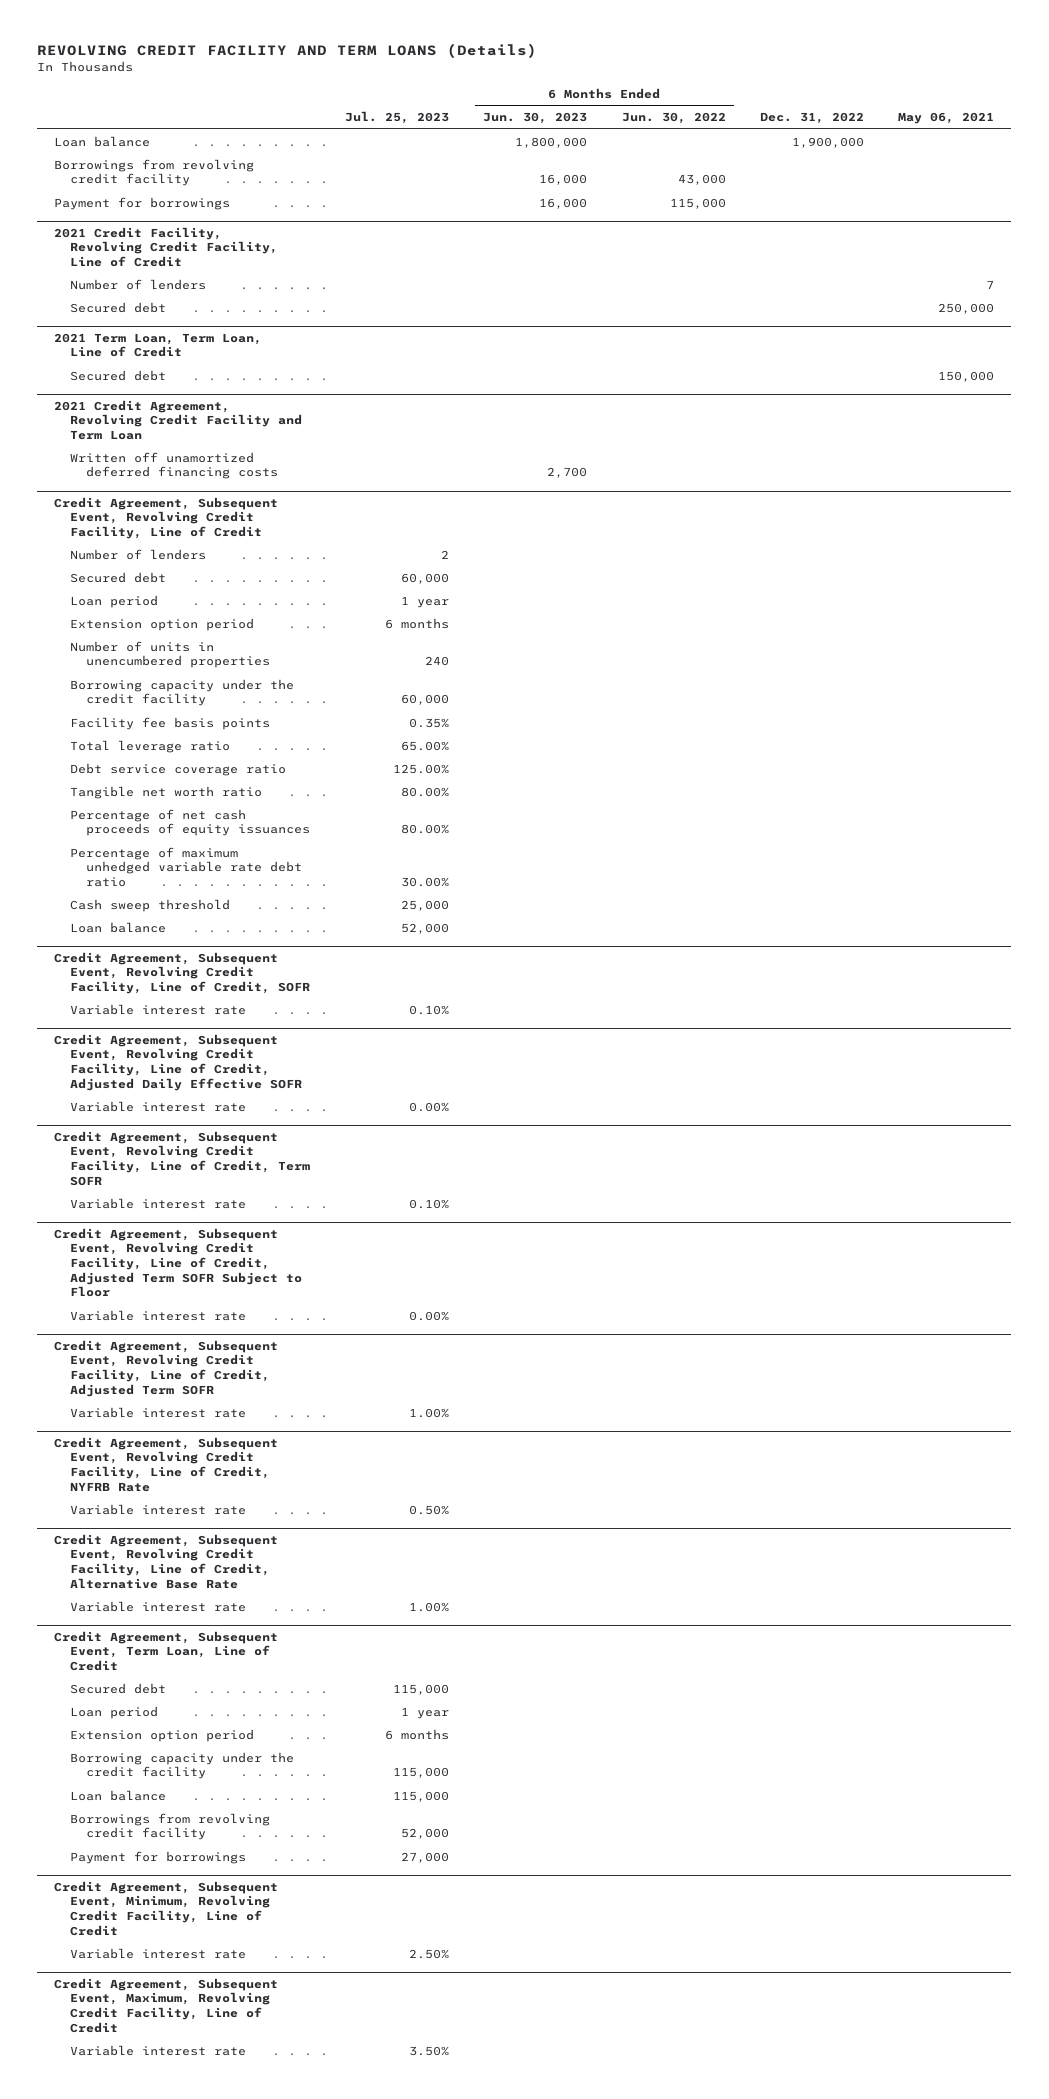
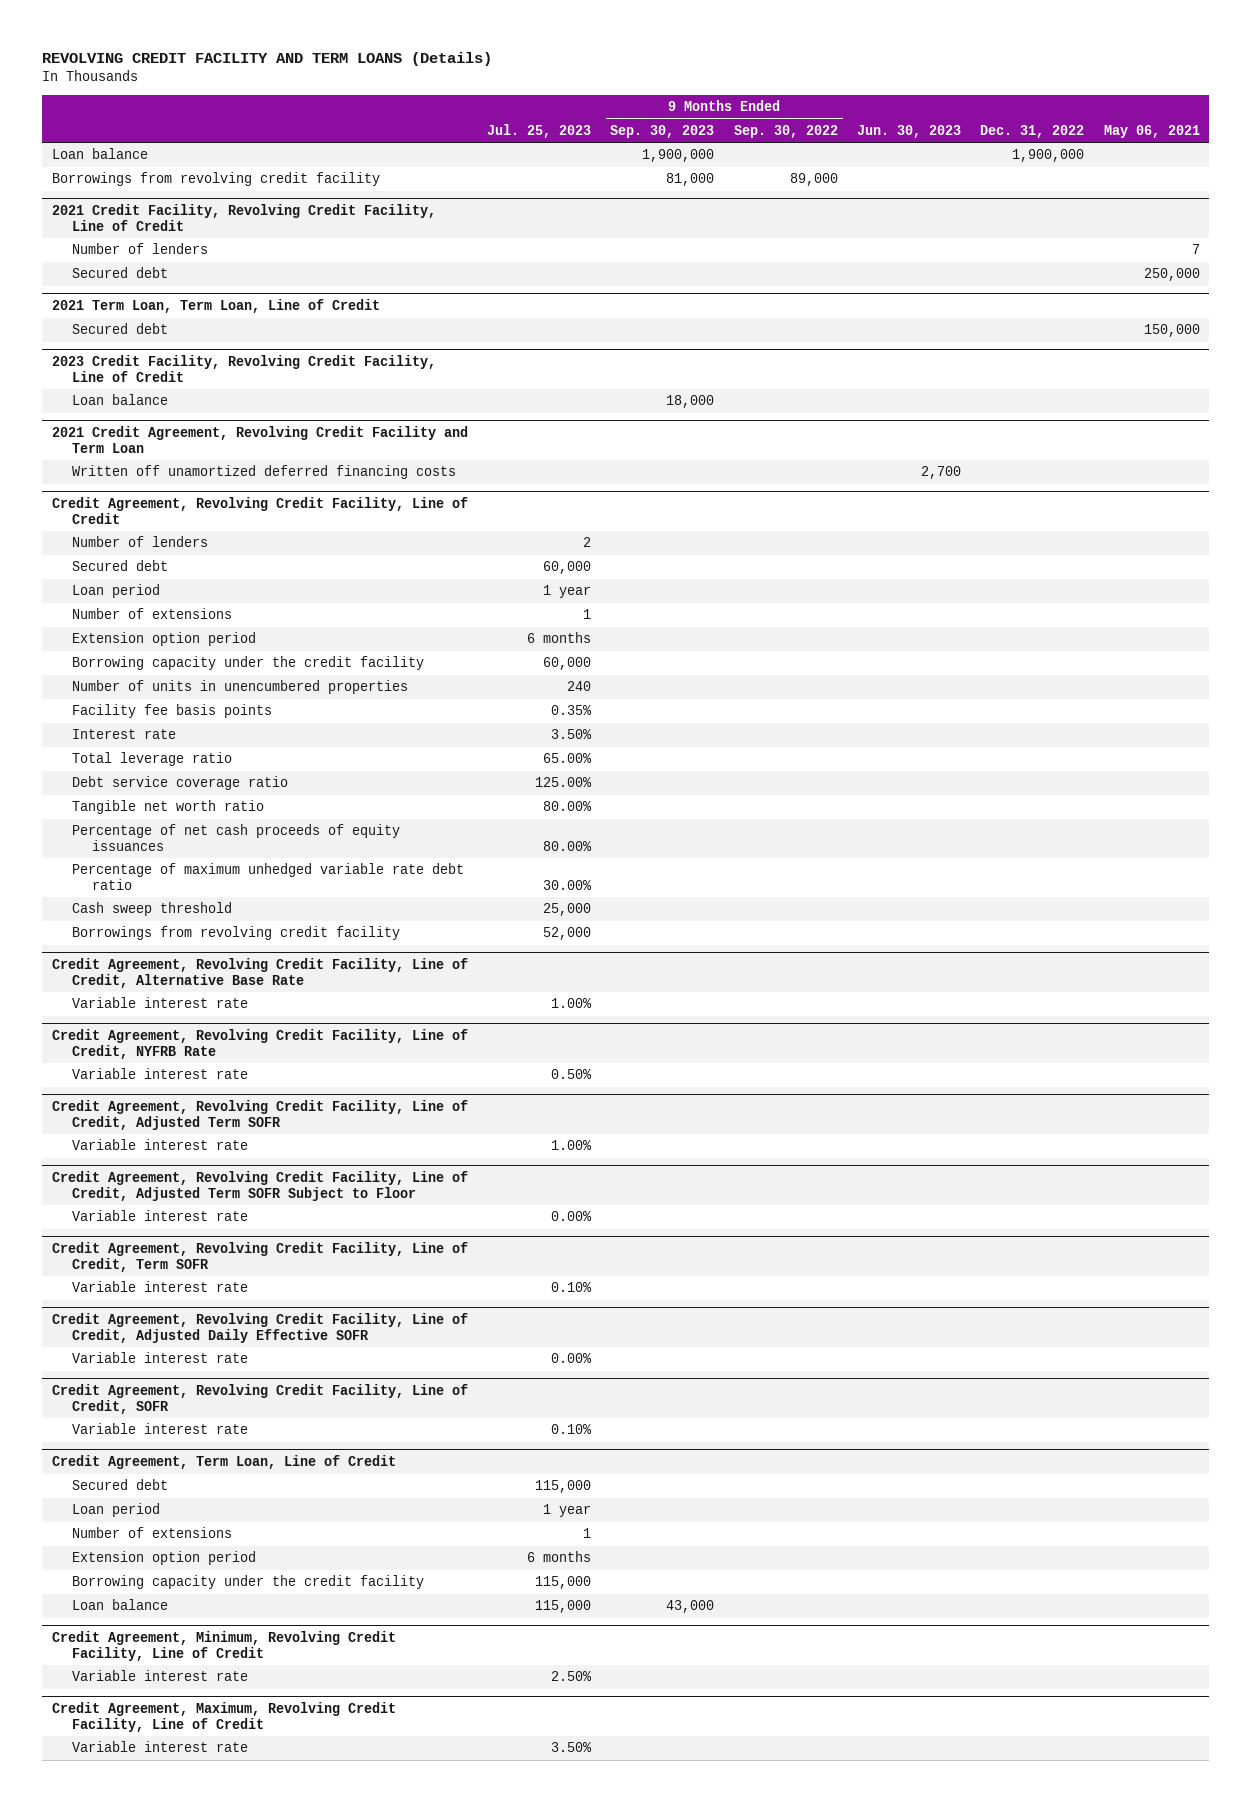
- | Jul. 25, 2023 | 6 Months Ended Jun. 30, 2023 | 6 Months Ended Jun. 30, 2022 | Dec. 31, 2022 | May 06, 2021
+ | Jul. 25, 2023 | 9 Months Ended Sep. 30, 2023 | 9 Months Ended Sep. 30, 2022 | Jun. 30, 2023 | Dec. 31, 2022 | May 06, 2021
- Payment for borrowings | | 16,000 | 115,000 | |
+ 2023 Credit Facility, Revolving Credit Facility, Line of Credit
+ Loan balance | | 18,000 | | | |
- Credit Agreement, Subsequent Event, Revolving Credit Facility, Line of Credit
+ Credit Agreement, Revolving Credit Facility, Line of Credit
+ Number of extensions | 1 | | | | |
- Number of units in unencumbered properties | 240 | | | |
+ Number of units in unencumbered properties | 240 | | | | |
+ Interest rate | 3.50% | | | | |
- Loan balance | 52,000 | | | |
- Credit Agreement, Subsequent Event, Revolving Credit Facility, Line of Credit, SOFR
- Variable interest rate | 0.10% | | | |
- Credit Agreement, Subsequent Event, Revolving Credit Facility, Line of Credit, Adjusted Daily Effective SOFR
- Variable interest rate | 0.00% | | | |
- Credit Agreement, Subsequent Event, Revolving Credit Facility, Line of Credit, Term SOFR
- Variable interest rate | 0.10% | | | |
- Credit Agreement, Subsequent Event, Revolving Credit Facility, Line of Credit, Adjusted Term SOFR Subject to Floor
- Variable interest rate | 0.00% | | | |
- Credit Agreement, Subsequent Event, Revolving Credit Facility, Line of Credit, Adjusted Term SOFR
+ Borrowings from revolving credit facility | 52,000 | | | | |
+ Credit Agreement, Revolving Credit Facility, Line of Credit, Alternative Base Rate
- Credit Agreement, Subsequent Event, Revolving Credit Facility, Line of Credit, NYFRB Rate
+ Credit Agreement, Revolving Credit Facility, Line of Credit, NYFRB Rate
- Credit Agreement, Subsequent Event, Revolving Credit Facility, Line of Credit, Alternative Base Rate
+ Credit Agreement, Revolving Credit Facility, Line of Credit, Adjusted Term SOFR
- Credit Agreement, Subsequent Event, Term Loan, Line of Credit
+ Credit Agreement, Revolving Credit Facility, Line of Credit, Adjusted Term SOFR Subject to Floor
+ Variable interest rate | 0.00% | | | | |
+ Credit Agreement, Revolving Credit Facility, Line of Credit, Term SOFR
+ Variable interest rate | 0.10% | | | | |
+ Credit Agreement, Revolving Credit Facility, Line of Credit, Adjusted Daily Effective SOFR
+ Variable interest rate | 0.00% | | | | |
+ Credit Agreement, Revolving Credit Facility, Line of Credit, SOFR
+ Variable interest rate | 0.10% | | | | |
+ Credit Agreement, Term Loan, Line of Credit
+ Number of extensions | 1 | | | | |
- Borrowings from revolving credit facility | 52,000 | | | |
- Payment for borrowings | 27,000 | | | |
- Credit Agreement, Subsequent Event, Minimum, Revolving Credit Facility, Line of Credit
+ Credit Agreement, Minimum, Revolving Credit Facility, Line of Credit
- Credit Agreement, Subsequent Event, Maximum, Revolving Credit Facility, Line of Credit
+ Credit Agreement, Maximum, Revolving Credit Facility, Line of Credit

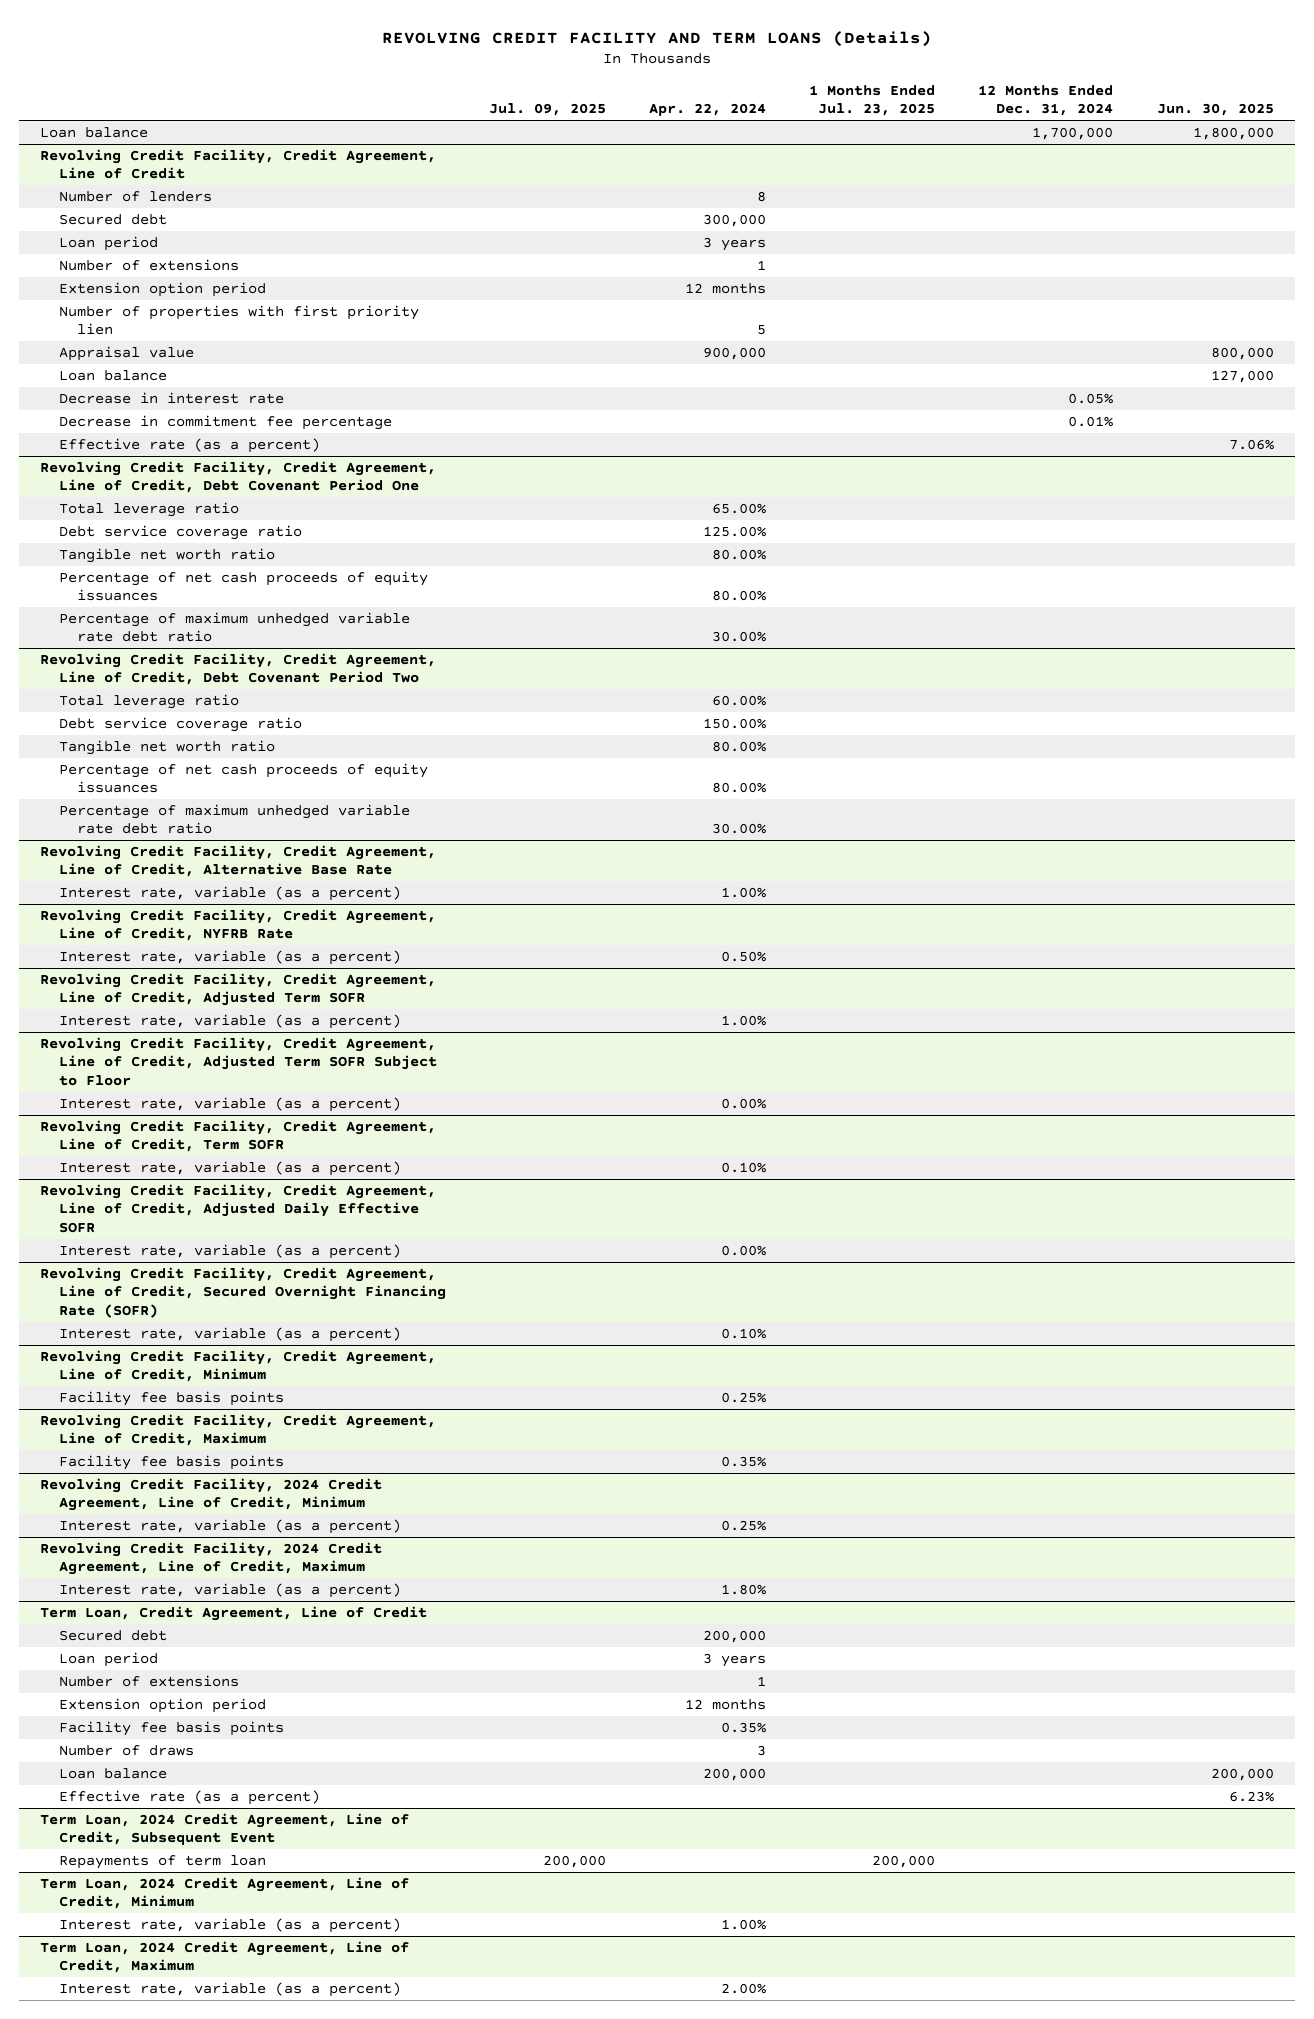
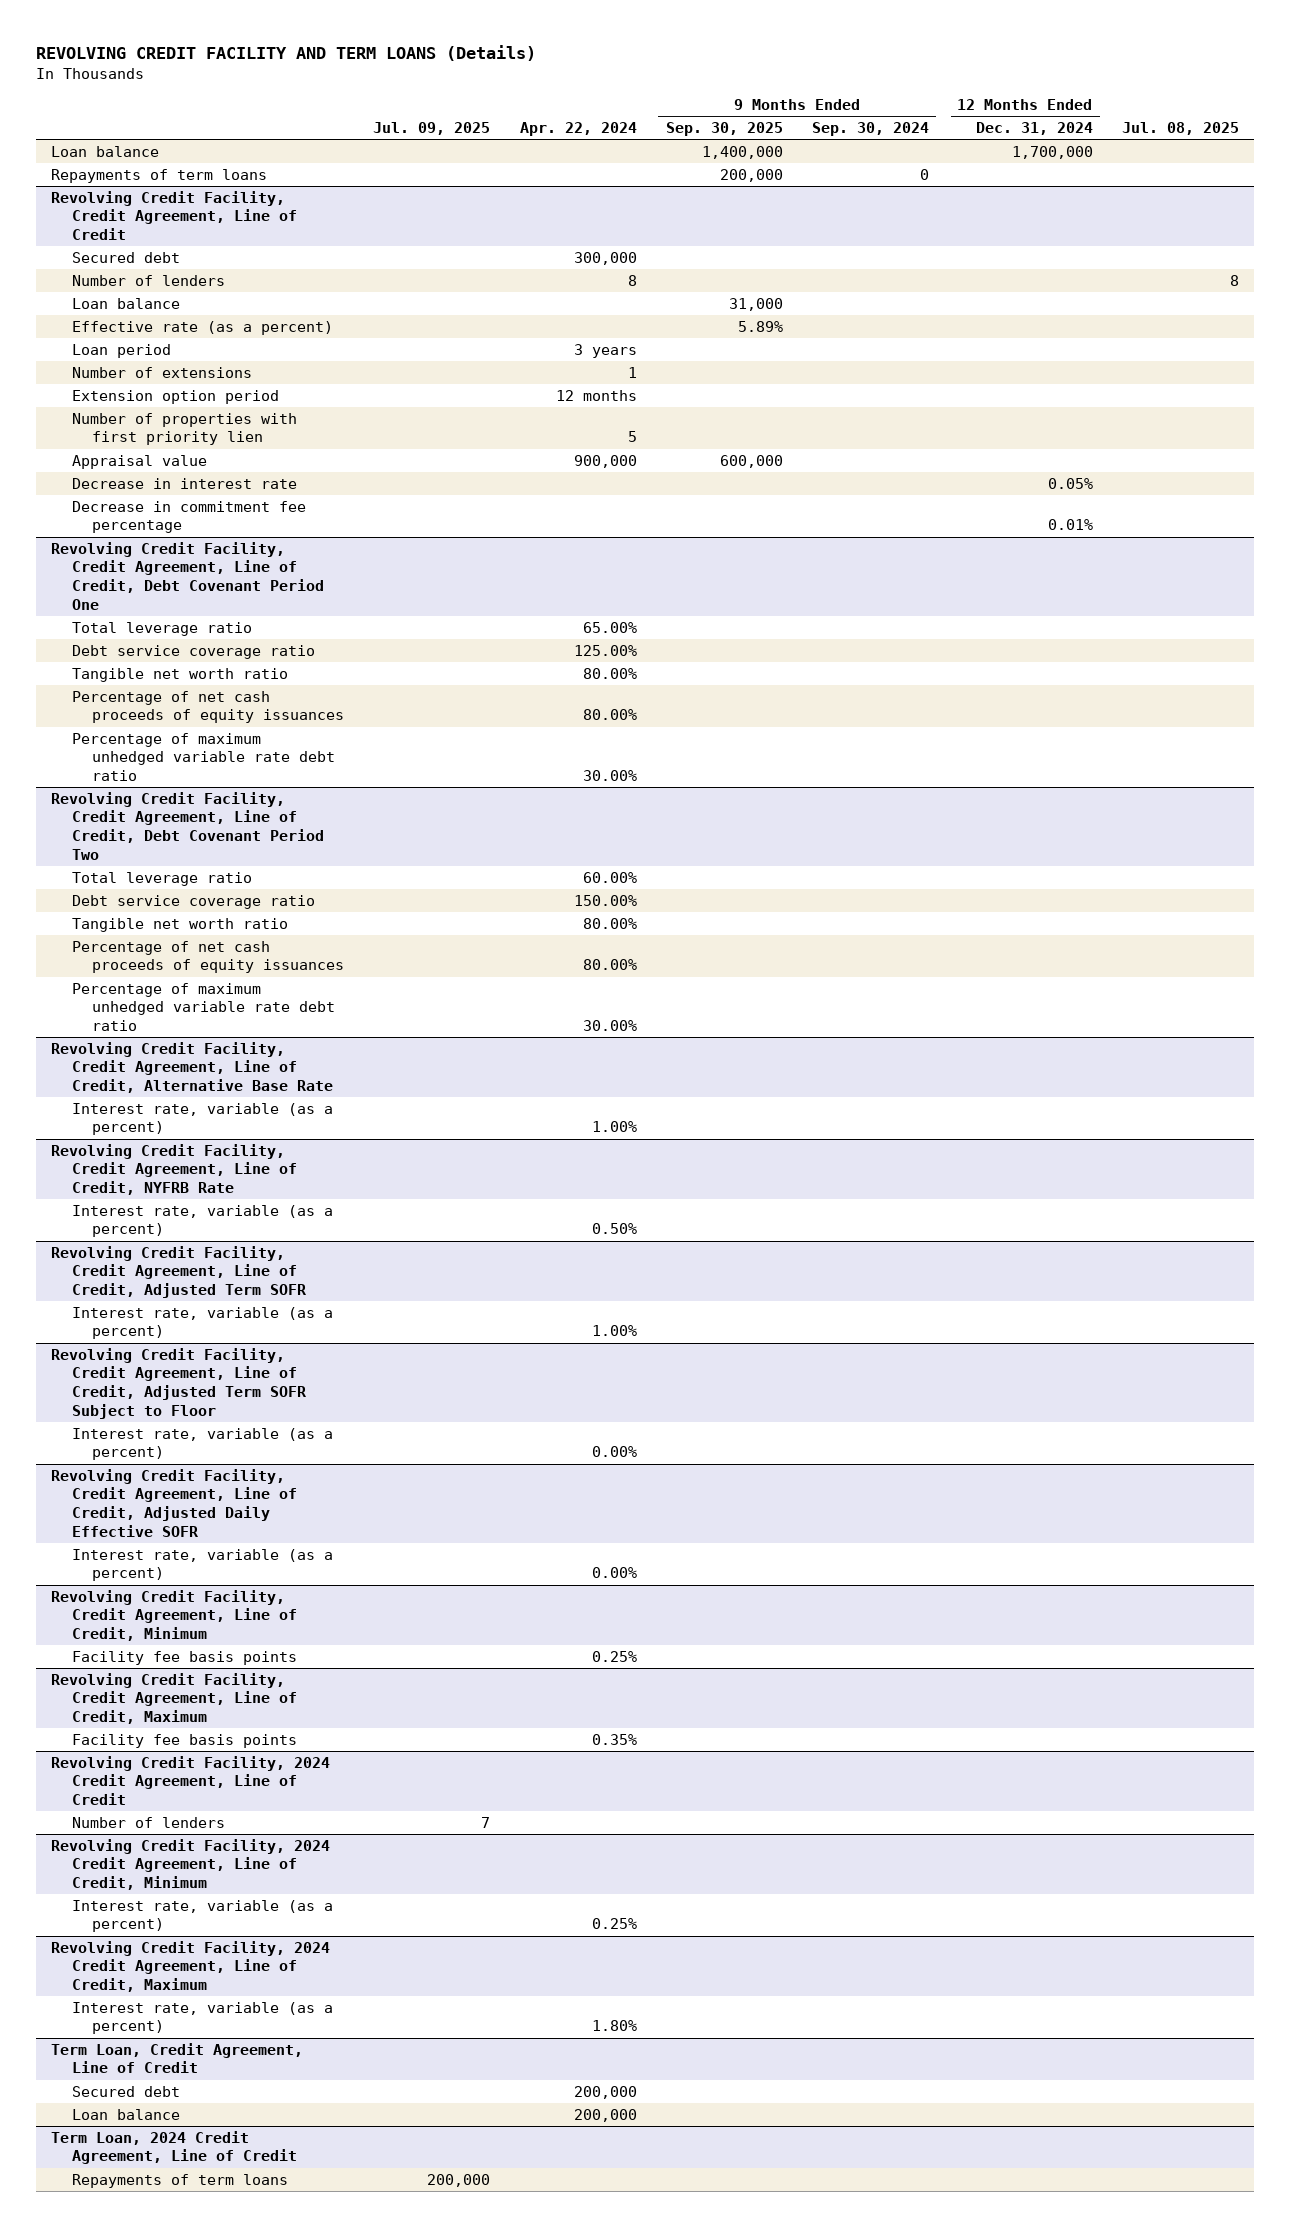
- | Jul. 09, 2025 | Apr. 22, 2024 | 1 Months Ended Jul. 23, 2025 | 12 Months Ended Dec. 31, 2024 | Jun. 30, 2025
+ | Jul. 09, 2025 | Apr. 22, 2024 | 9 Months Ended Sep. 30, 2025 | 9 Months Ended Sep. 30, 2024 | 12 Months Ended Dec. 31, 2024 | Jul. 08, 2025
+ Repayments of term loans | | | 200,000 | 0 | |
@ Revolving Credit Facility, Credit Agreement, Line of Credit
moved down: Number of lenders | | 8 | | | | 8
moved up: Loan balance | | | 31,000 | | |
moved up: Effective rate (as a percent) | | | 5.89% | | |
- Revolving Credit Facility, Credit Agreement, Line of Credit, Term SOFR
- Interest rate, variable (as a percent) | | 0.10% | | |
- Revolving Credit Facility, Credit Agreement, Line of Credit, Secured Overnight Financing Rate (SOFR)
- Interest rate, variable (as a percent) | | 0.10% | | |
+ Revolving Credit Facility, 2024 Credit Agreement, Line of Credit
+ Number of lenders | 7 | | | | |
@ Term Loan, Credit Agreement, Line of Credit
- Loan period | | 3 years | | |
- Number of extensions | | 1 | | |
- Extension option period | | 12 months | | |
- Facility fee basis points | | 0.35% | | |
- Number of draws | | 3 | | |
- Effective rate (as a percent) | | | | | 6.23%
- Term Loan, 2024 Credit Agreement, Line of Credit, Subsequent Event
- Repayments of term loan | 200,000 | | 200,000 | |
- Term Loan, 2024 Credit Agreement, Line of Credit, Minimum
- Interest rate, variable (as a percent) | | 1.00% | | |
- Term Loan, 2024 Credit Agreement, Line of Credit, Maximum
- Interest rate, variable (as a percent) | | 2.00% | | |
+ Term Loan, 2024 Credit Agreement, Line of Credit
+ Repayments of term loans | 200,000 | | | | |

